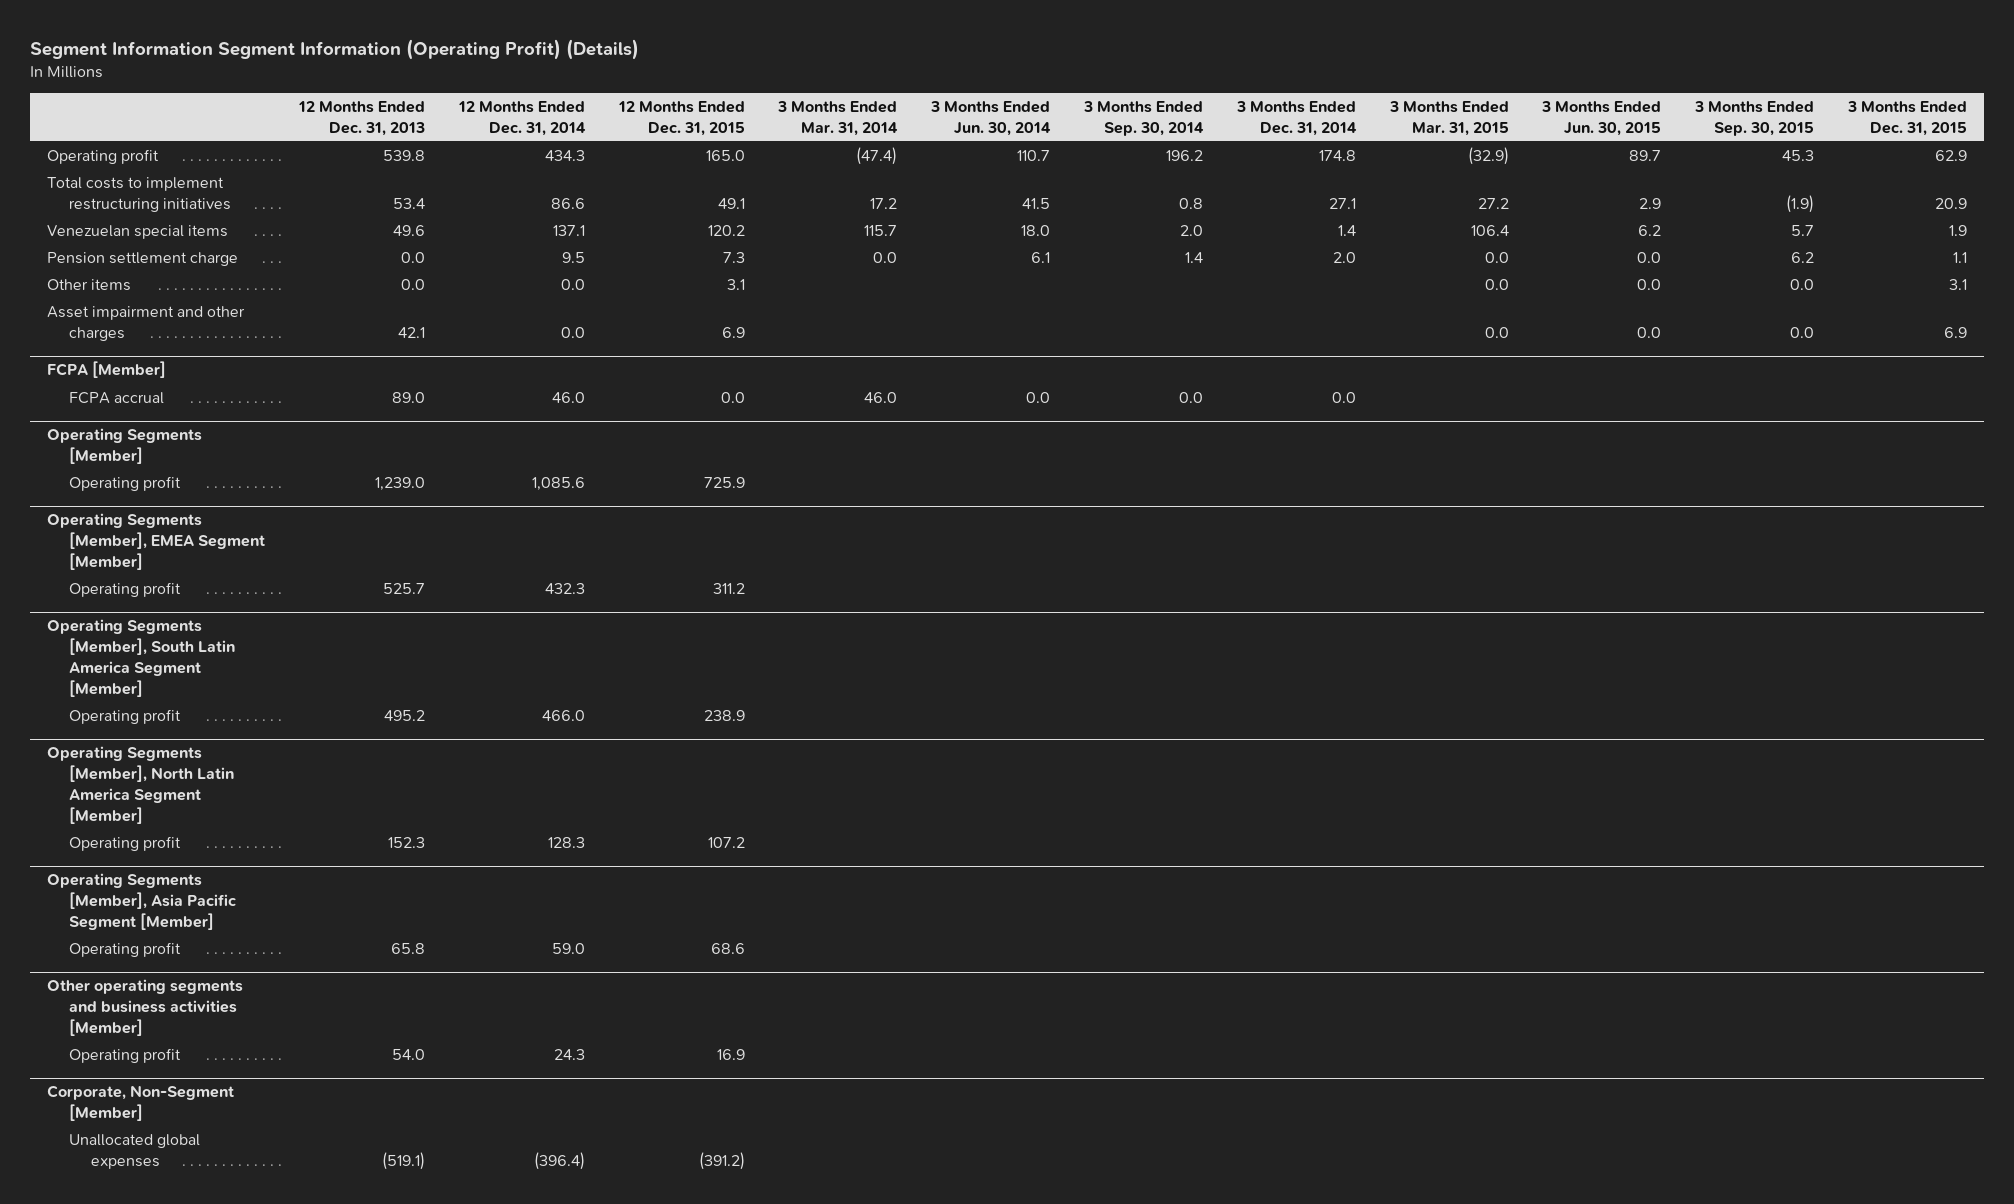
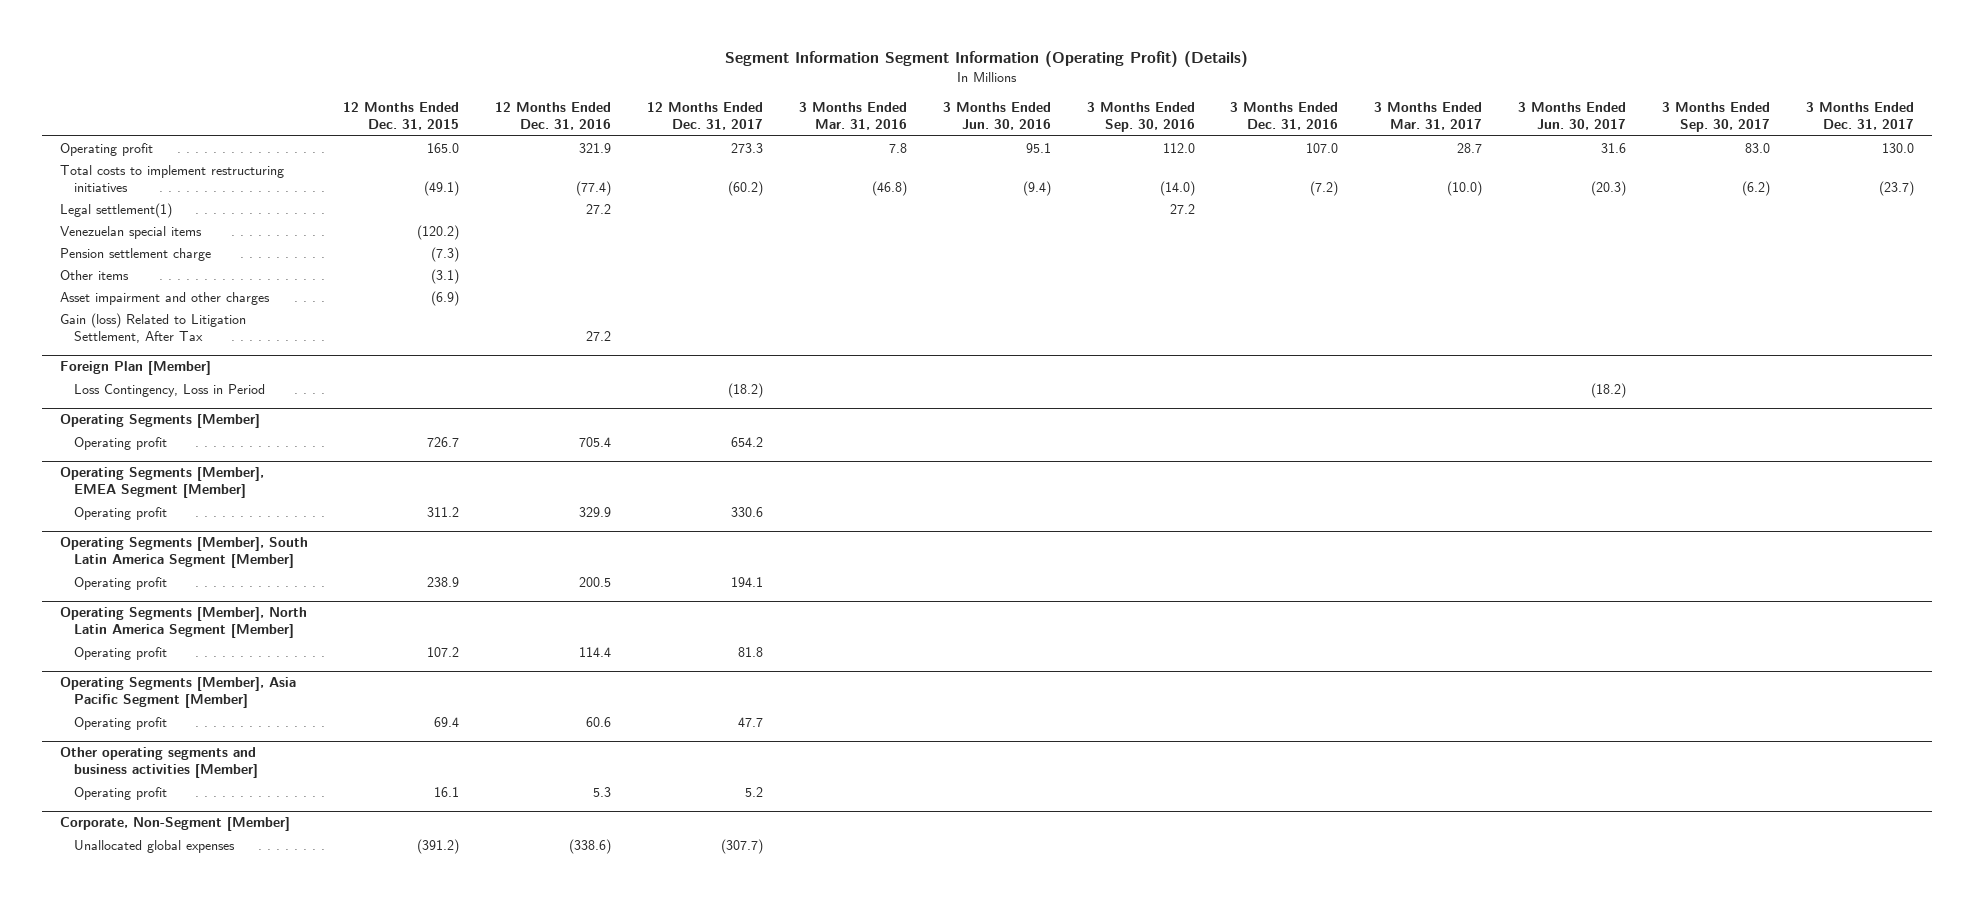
- | 12 Months Ended Dec. 31, 2013 | 12 Months Ended Dec. 31, 2014 | 12 Months Ended Dec. 31, 2015 | 3 Months Ended Mar. 31, 2014 | 3 Months Ended Jun. 30, 2014 | 3 Months Ended Sep. 30, 2014 | 3 Months Ended Dec. 31, 2014 | 3 Months Ended Mar. 31, 2015 | 3 Months Ended Jun. 30, 2015 | 3 Months Ended Sep. 30, 2015 | 3 Months Ended Dec. 31, 2015
+ | 12 Months Ended Dec. 31, 2015 | 12 Months Ended Dec. 31, 2016 | 12 Months Ended Dec. 31, 2017 | 3 Months Ended Mar. 31, 2016 | 3 Months Ended Jun. 30, 2016 | 3 Months Ended Sep. 30, 2016 | 3 Months Ended Dec. 31, 2016 | 3 Months Ended Mar. 31, 2017 | 3 Months Ended Jun. 30, 2017 | 3 Months Ended Sep. 30, 2017 | 3 Months Ended Dec. 31, 2017
- Total costs to implement restructuring initiatives | 53.4 | 86.6 | 49.1 | 17.2 | 41.5 | 0.8 | 27.1 | 27.2 | 2.9 | (1.9) | 20.9
- Venezuelan special items | 49.6 | 137.1 | 120.2 | 115.7 | 18.0 | 2.0 | 1.4 | 106.4 | 6.2 | 5.7 | 1.9
- Pension settlement charge | 0.0 | 9.5 | 7.3 | 0.0 | 6.1 | 1.4 | 2.0 | 0.0 | 0.0 | 6.2 | 1.1
- Other items | 0.0 | 0.0 | 3.1 | | | | | 0.0 | 0.0 | 0.0 | 3.1
- Asset impairment and other charges | 42.1 | 0.0 | 6.9 | | | | | 0.0 | 0.0 | 0.0 | 6.9
- FCPA [Member]
- FCPA accrual | 89.0 | 46.0 | 0.0 | 46.0 | 0.0 | 0.0 | 0.0 | | | |
+ Total costs to implement restructuring initiatives | (49.1) | (77.4) | (60.2) | (46.8) | (9.4) | (14.0) | (7.2) | (10.0) | (20.3) | (6.2) | (23.7)
+ Legal settlement(1) | | 27.2 | | | | 27.2 | | | | |
+ Venezuelan special items | (120.2) | | | | | | | | | |
+ Pension settlement charge | (7.3) | | | | | | | | | |
+ Other items | (3.1) | | | | | | | | | |
+ Asset impairment and other charges | (6.9) | | | | | | | | | |
+ Gain (loss) Related to Litigation Settlement, After Tax | | 27.2 | | | | | | | | |
+ Foreign Plan [Member]
+ Loss Contingency, Loss in Period | | | (18.2) | | | | | | (18.2) | |
@ Operating Segments [Member]
- Operating profit | 1,239.0 | 1,085.6 | 725.9 | | | | | | | |
+ Operating profit | 726.7 | 705.4 | 654.2 | | | | | | | |
@ Operating Segments [Member], Asia Pacific Segment [Member]
- Operating profit | 65.8 | 59.0 | 68.6 | | | | | | | |
+ Operating profit | 69.4 | 60.6 | 47.7 | | | | | | | |
@ Other operating segments and business activities [Member]
- Operating profit | 54.0 | 24.3 | 16.9 | | | | | | | |
+ Operating profit | 16.1 | 5.3 | 5.2 | | | | | | | |

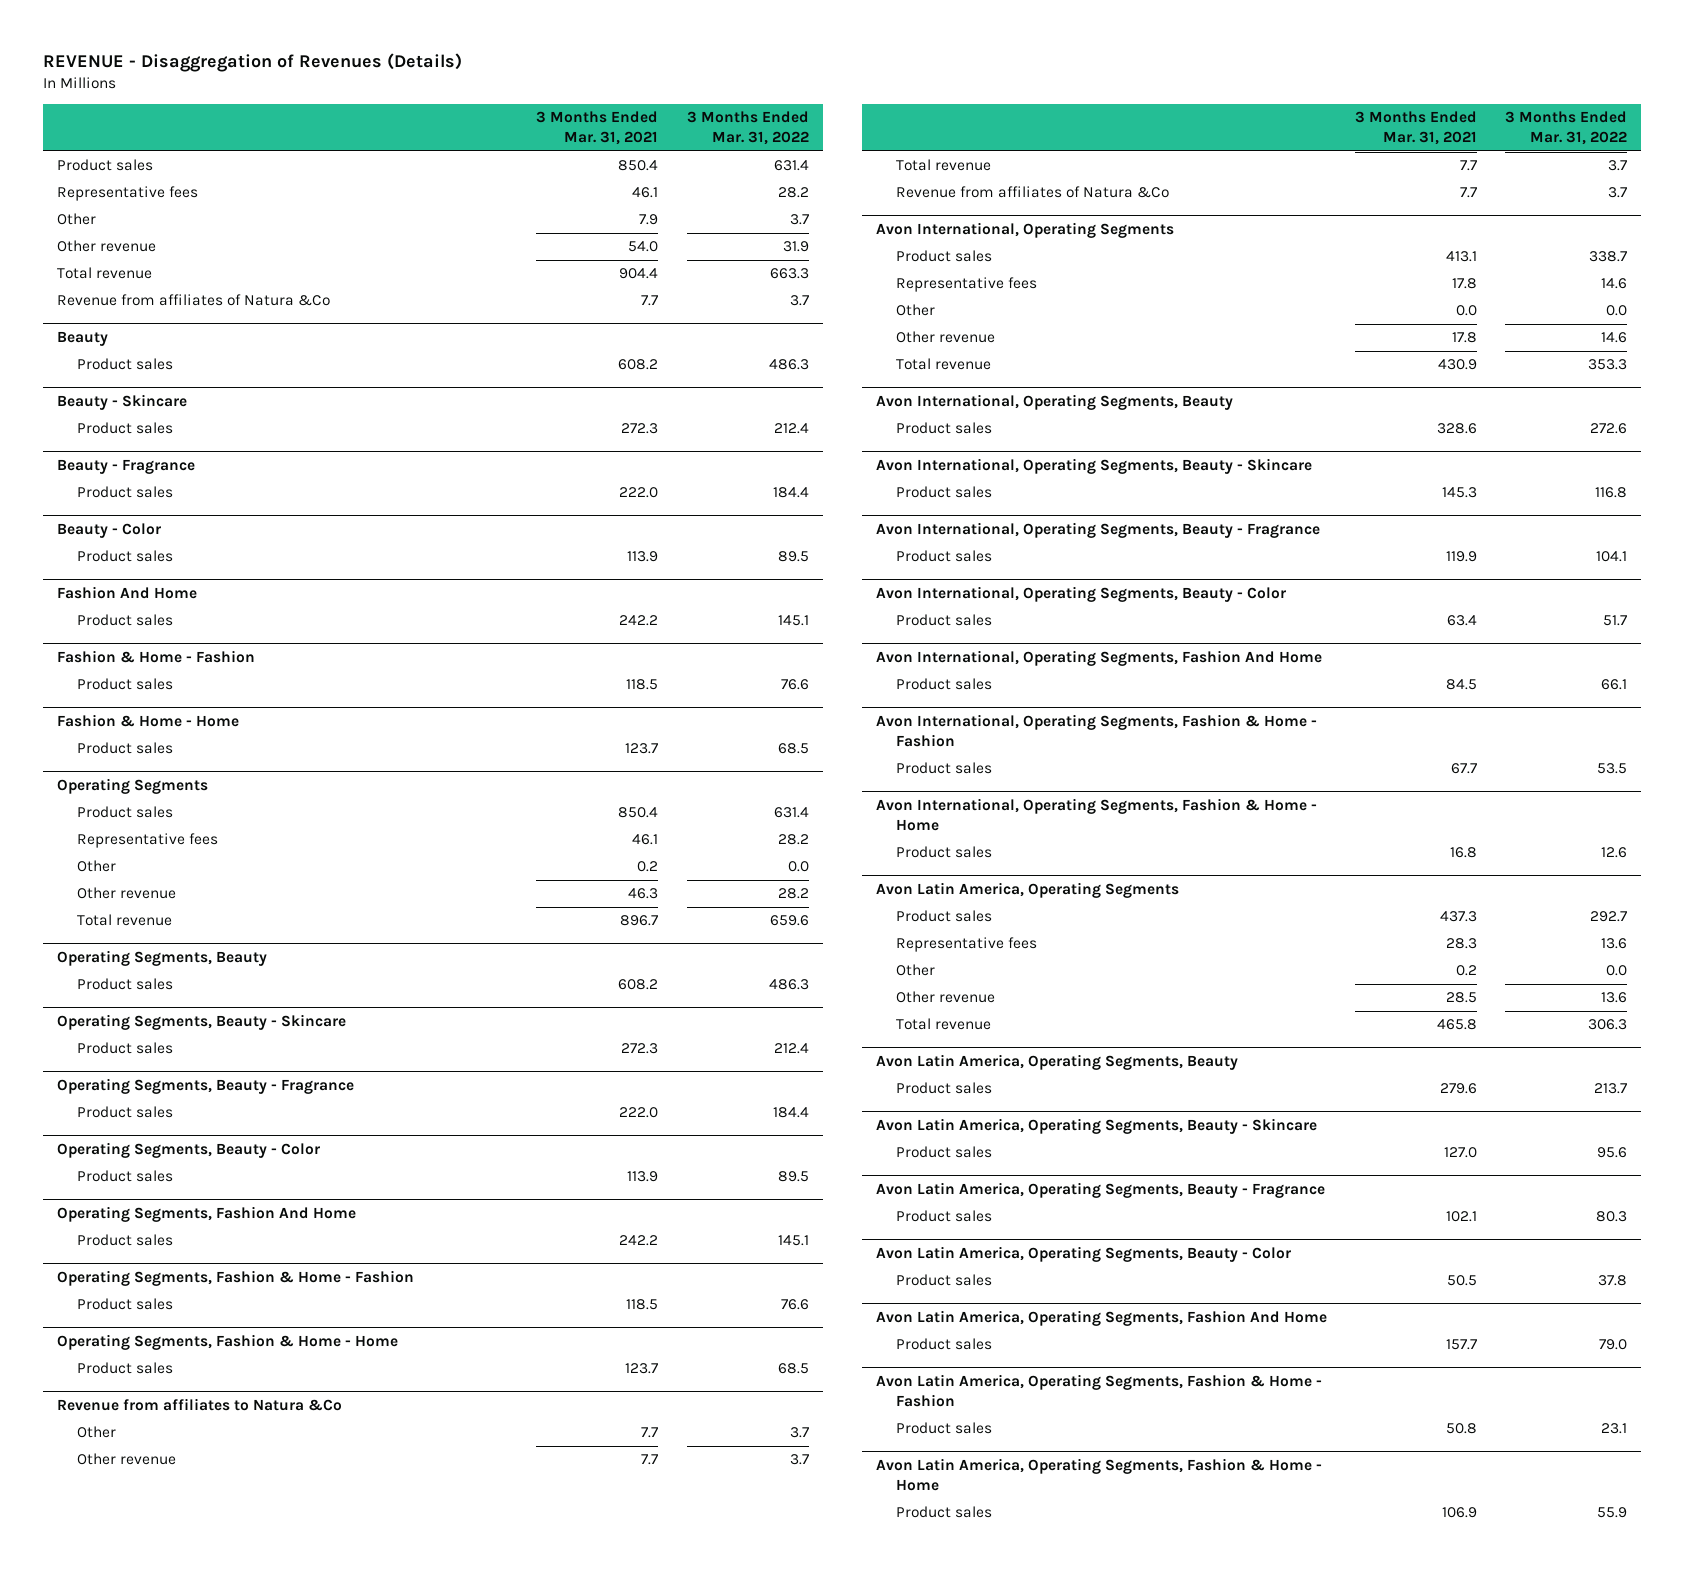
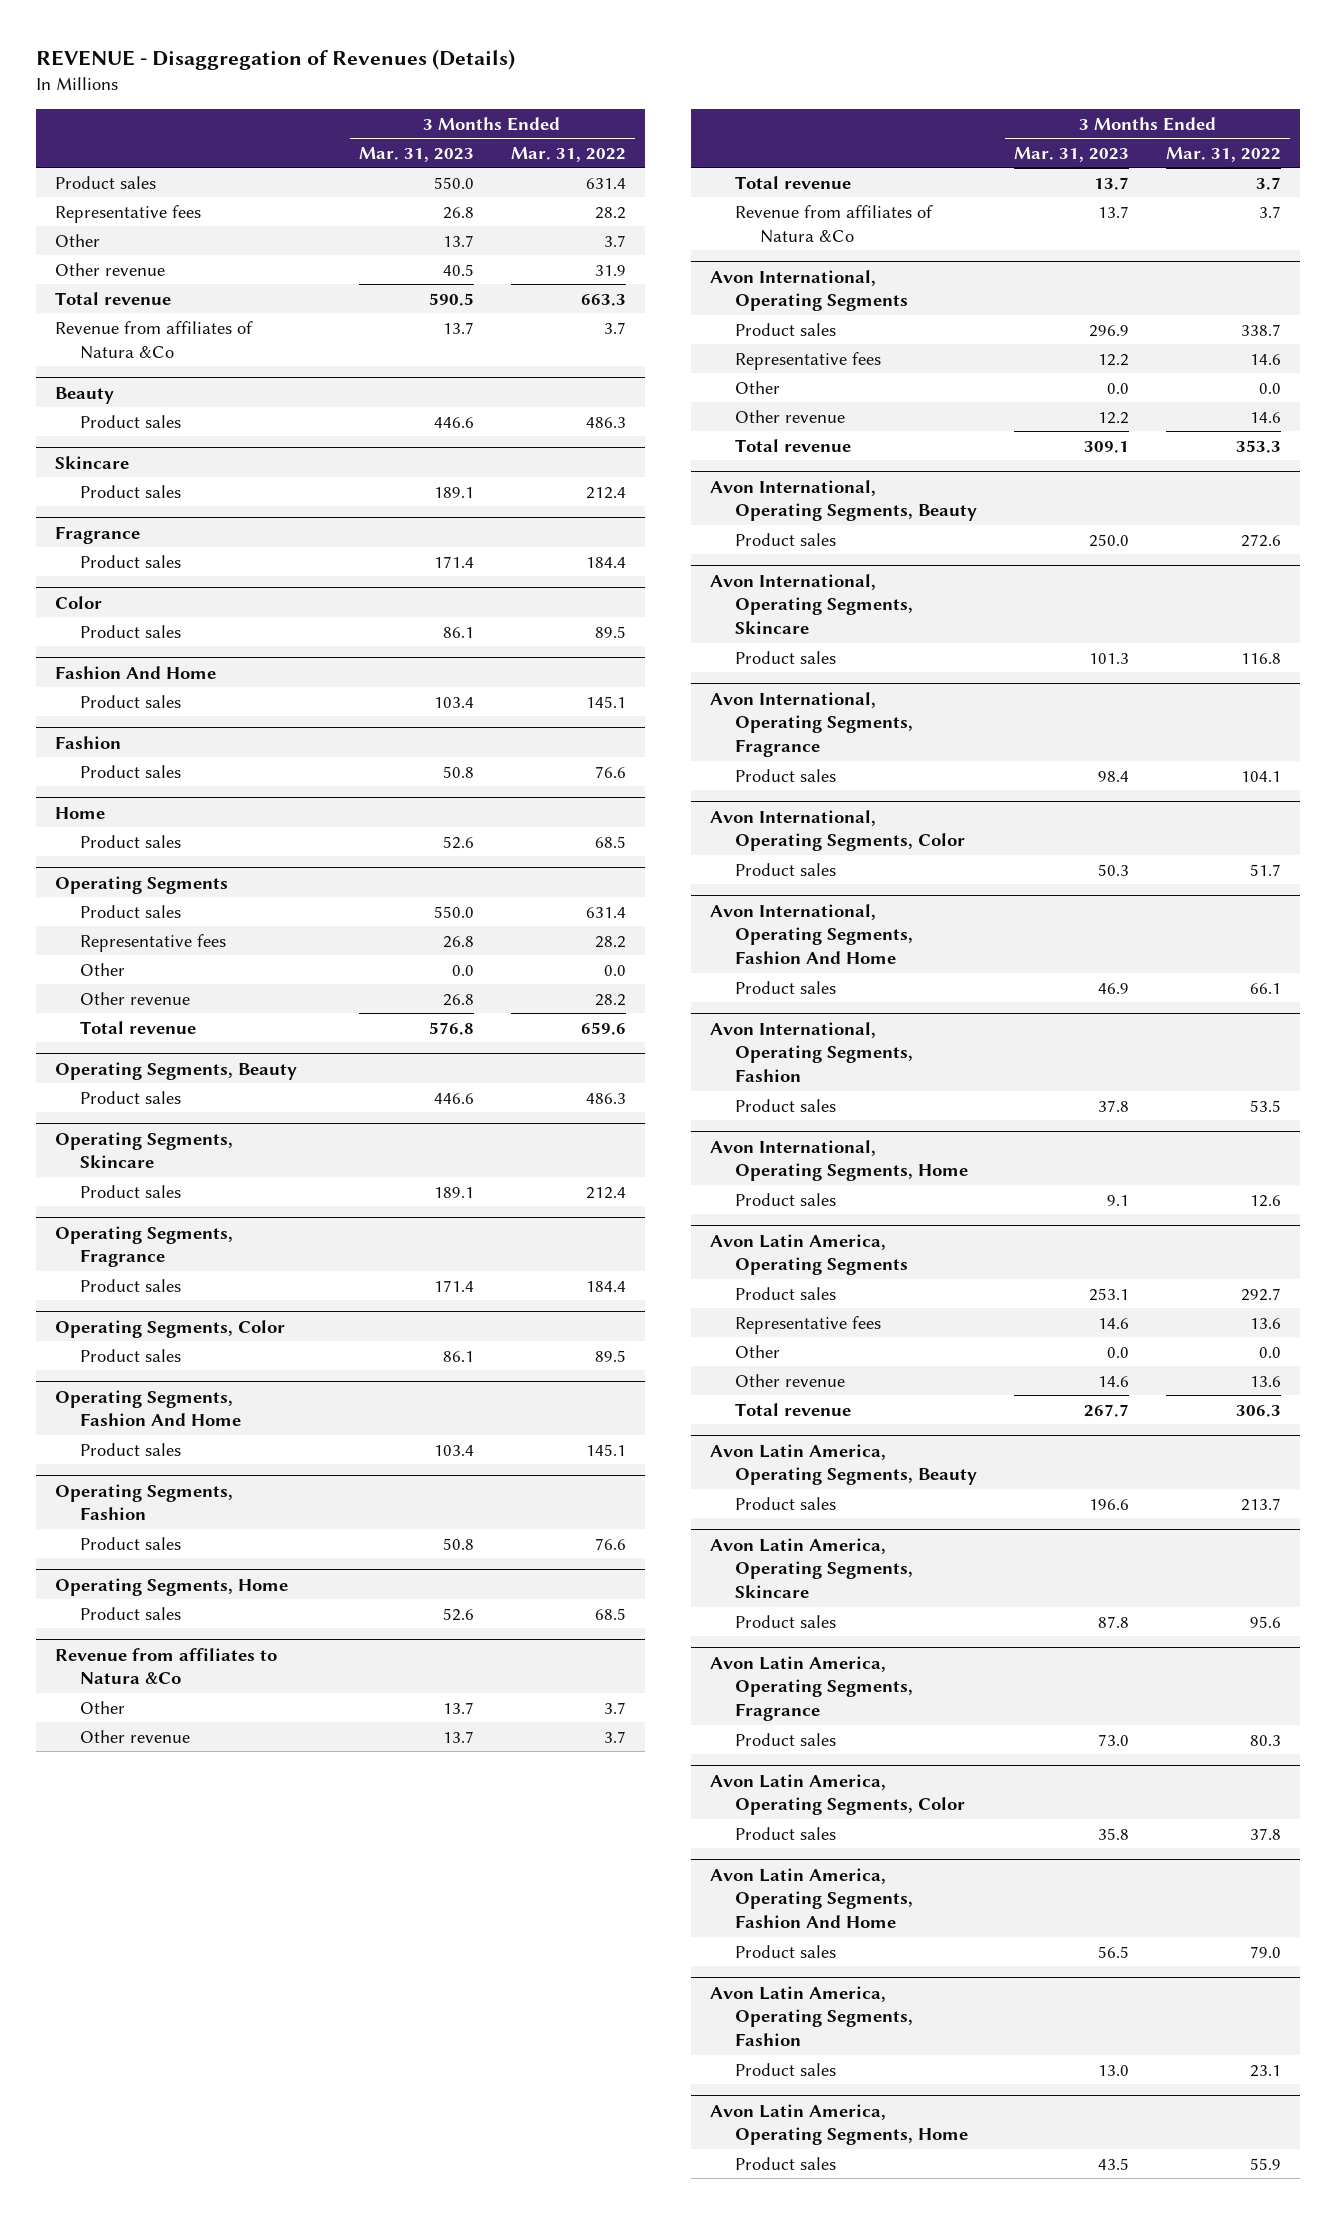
- | 3 Months Ended Mar. 31, 2021 | 3 Months Ended Mar. 31, 2022
+ | 3 Months Ended Mar. 31, 2023 | 3 Months Ended Mar. 31, 2022
- Beauty - Skincare
+ Skincare
- Beauty - Fragrance
+ Fragrance
- Beauty - Color
+ Color
- Fashion & Home - Fashion
+ Fashion
- Fashion & Home - Home
+ Home
- Operating Segments, Beauty - Skincare
+ Operating Segments, Skincare
- Operating Segments, Beauty - Fragrance
+ Operating Segments, Fragrance
- Operating Segments, Beauty - Color
+ Operating Segments, Color
- Operating Segments, Fashion & Home - Fashion
+ Operating Segments, Fashion
- Operating Segments, Fashion & Home - Home
+ Operating Segments, Home
- Avon International, Operating Segments, Beauty - Skincare
+ Avon International, Operating Segments, Skincare
- Avon International, Operating Segments, Beauty - Fragrance
+ Avon International, Operating Segments, Fragrance
- Avon International, Operating Segments, Beauty - Color
+ Avon International, Operating Segments, Color
- Avon International, Operating Segments, Fashion & Home - Fashion
+ Avon International, Operating Segments, Fashion
- Avon International, Operating Segments, Fashion & Home - Home
+ Avon International, Operating Segments, Home
- Avon Latin America, Operating Segments, Beauty - Skincare
+ Avon Latin America, Operating Segments, Skincare
- Avon Latin America, Operating Segments, Beauty - Fragrance
+ Avon Latin America, Operating Segments, Fragrance
- Avon Latin America, Operating Segments, Beauty - Color
+ Avon Latin America, Operating Segments, Color
- Avon Latin America, Operating Segments, Fashion & Home - Fashion
+ Avon Latin America, Operating Segments, Fashion
- Avon Latin America, Operating Segments, Fashion & Home - Home
+ Avon Latin America, Operating Segments, Home

